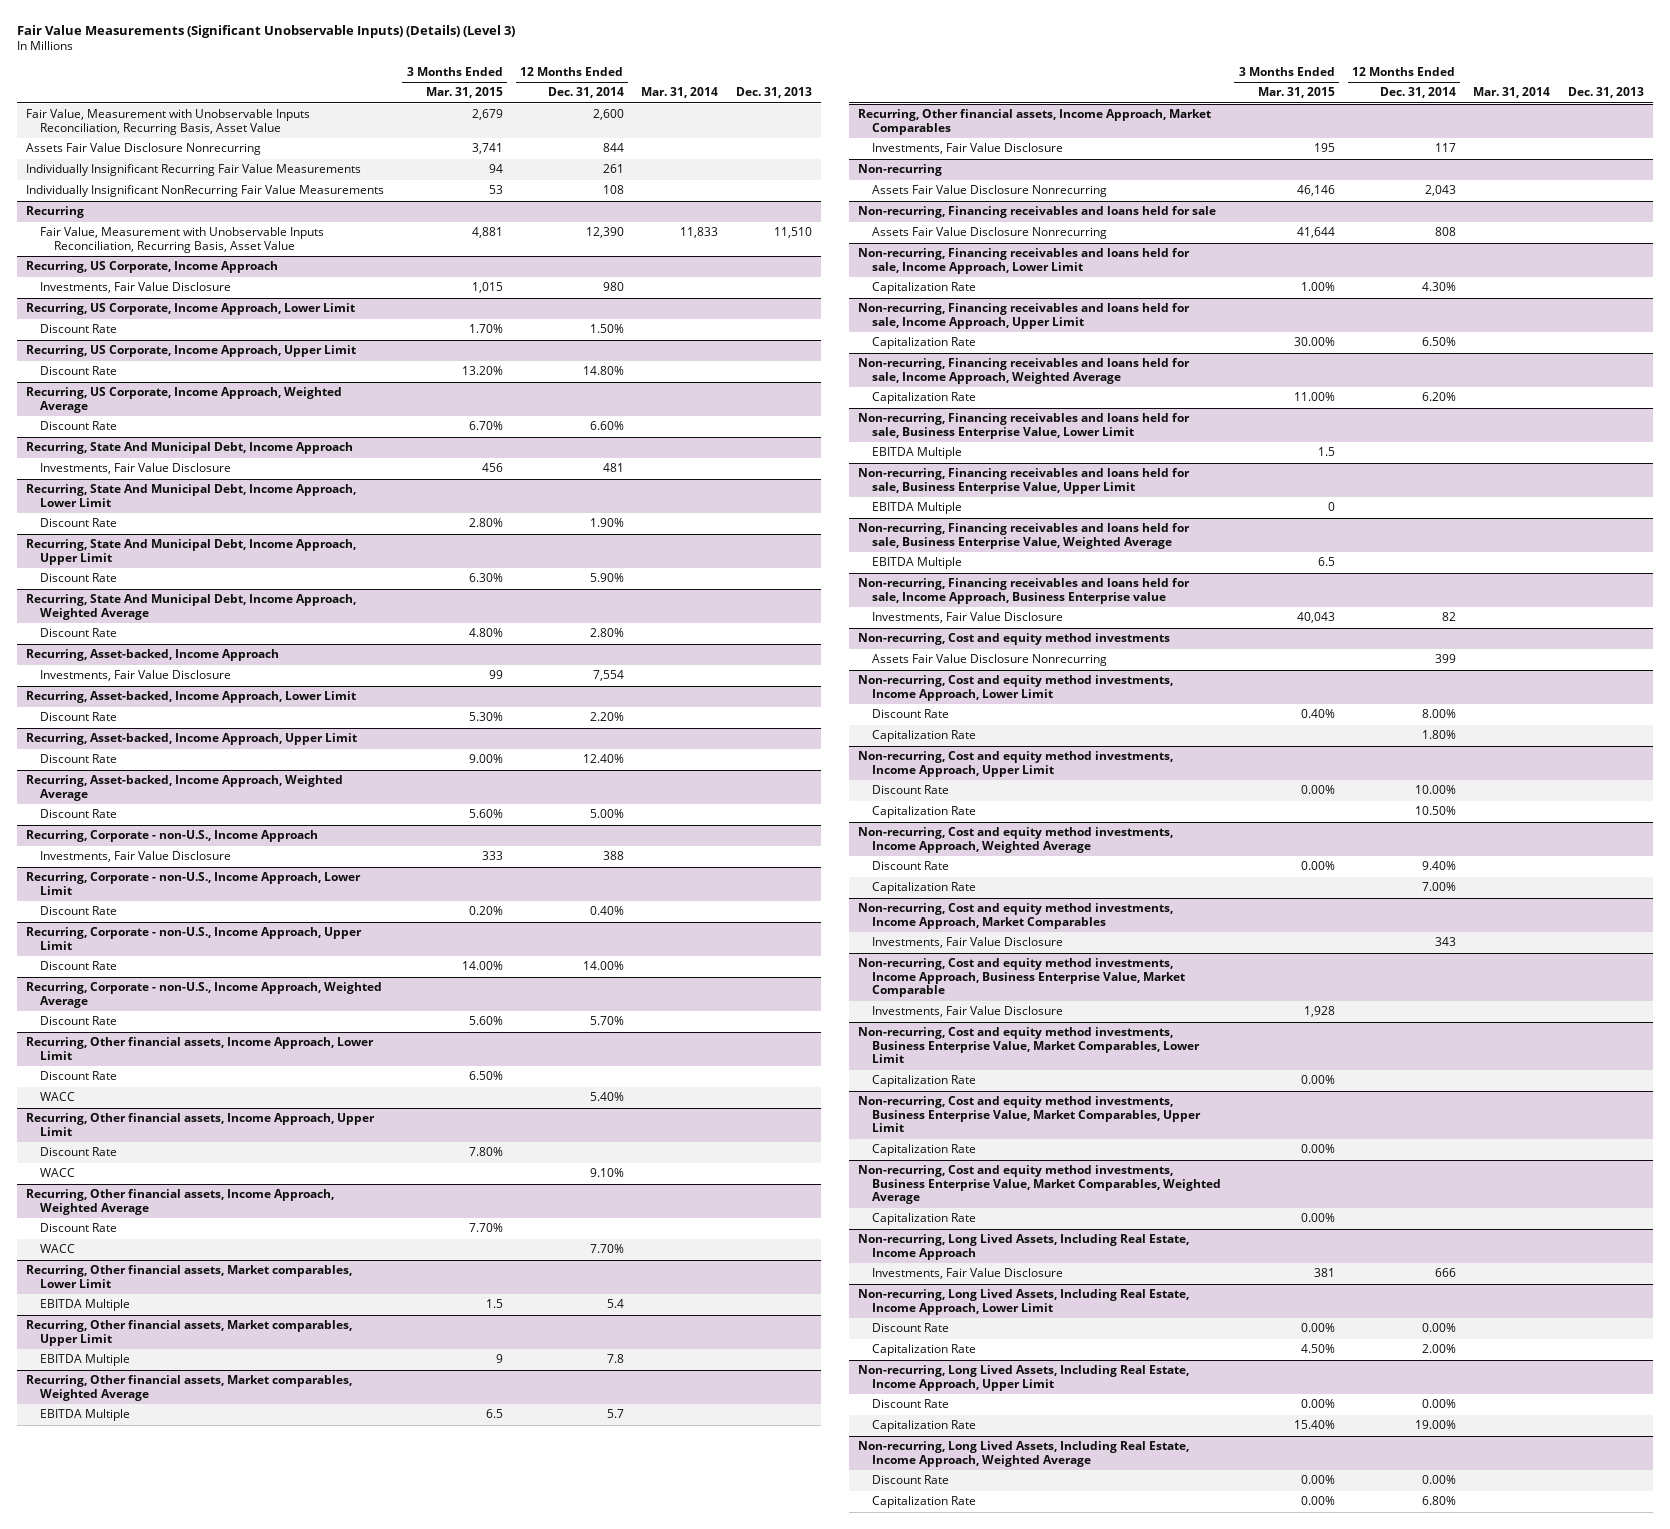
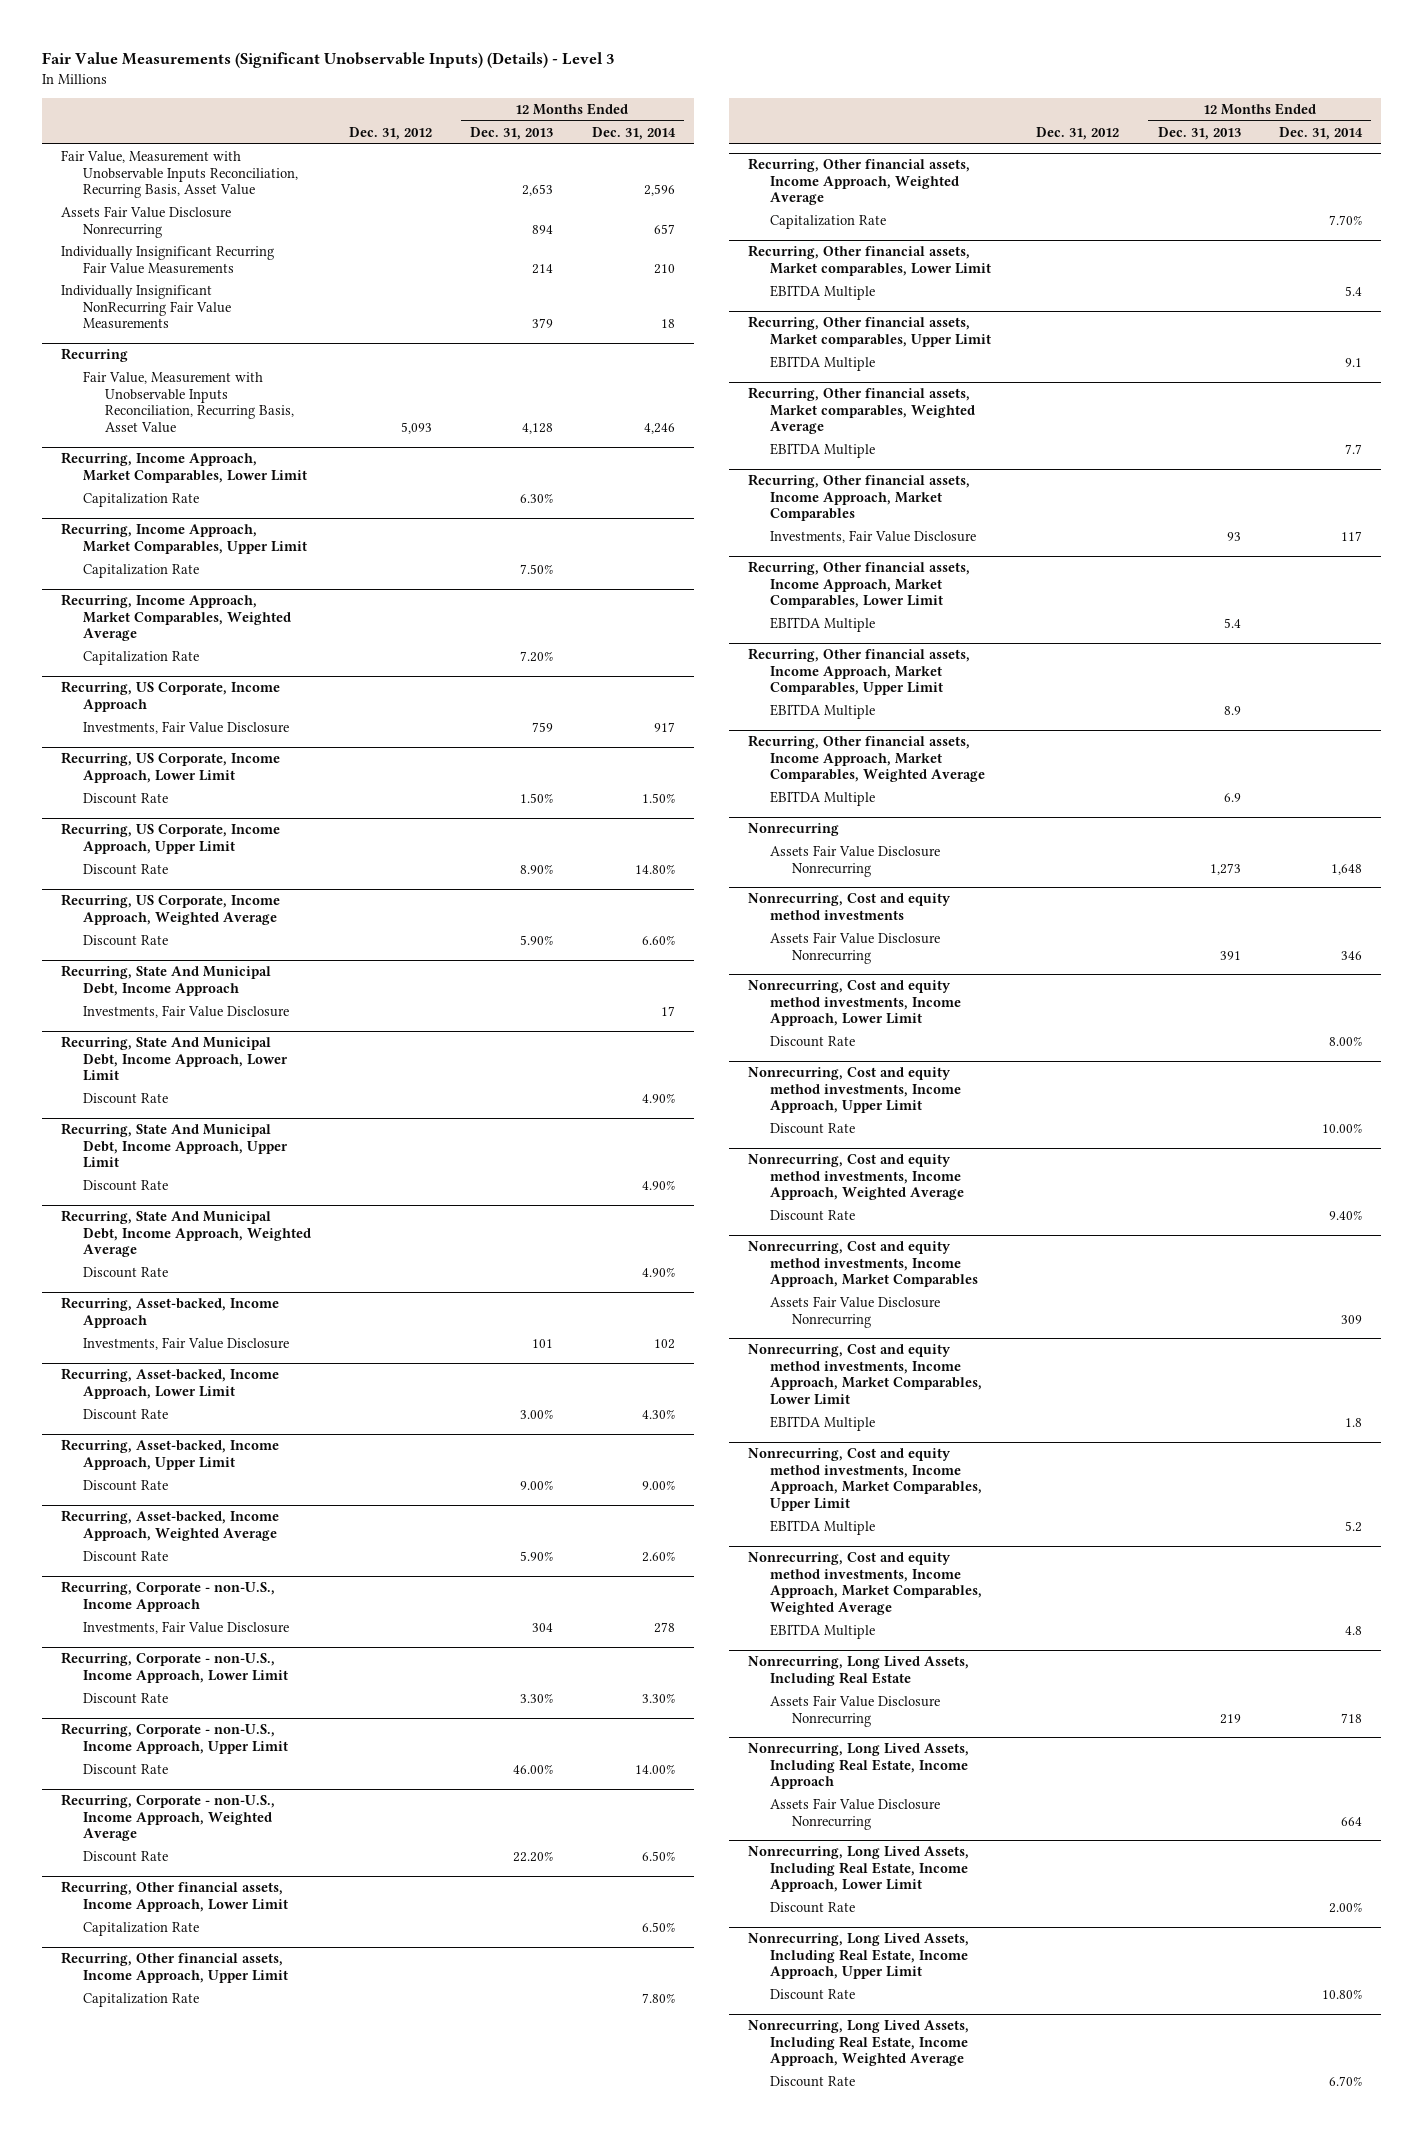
- Fair Value Measurements (Significant Unobservable Inputs) (Details) (Level 3)
+ Fair Value Measurements (Significant Unobservable Inputs) (Details) - Level 3
- | 3 Months Ended Mar. 31, 2015 | 12 Months Ended Dec. 31, 2014 | Mar. 31, 2014 | Dec. 31, 2013
+ | Dec. 31, 2012 | 12 Months Ended Dec. 31, 2013 | 12 Months Ended Dec. 31, 2014
- Fair Value, Measurement with Unobservable Inputs Reconciliation, Recurring Basis, Asset Value | 2,679 | 2,600 | |
- Assets Fair Value Disclosure Nonrecurring | 3,741 | 844 | |
- Individually Insignificant Recurring Fair Value Measurements | 94 | 261 | |
- Individually Insignificant NonRecurring Fair Value Measurements | 53 | 108 | |
+ Fair Value, Measurement with Unobservable Inputs Reconciliation, Recurring Basis, Asset Value | | 2,653 | 2,596
+ Assets Fair Value Disclosure Nonrecurring | | 894 | 657
+ Individually Insignificant Recurring Fair Value Measurements | | 214 | 210
+ Individually Insignificant NonRecurring Fair Value Measurements | | 379 | 18
@ Recurring
- Fair Value, Measurement with Unobservable Inputs Reconciliation, Recurring Basis, Asset Value | 4,881 | 12,390 | 11,833 | 11,510
+ Fair Value, Measurement with Unobservable Inputs Reconciliation, Recurring Basis, Asset Value | 5,093 | 4,128 | 4,246
+ Recurring, Income Approach, Market Comparables, Lower Limit
+ Capitalization Rate | | 6.30% |
+ Recurring, Income Approach, Market Comparables, Upper Limit
+ Capitalization Rate | | 7.50% |
+ Recurring, Income Approach, Market Comparables, Weighted Average
+ Capitalization Rate | | 7.20% |
@ Recurring, US Corporate, Income Approach
- Investments, Fair Value Disclosure | 1,015 | 980 | |
+ Investments, Fair Value Disclosure | | 759 | 917
@ Recurring, State And Municipal Debt, Income Approach
- Investments, Fair Value Disclosure | 456 | 481 | |
+ Investments, Fair Value Disclosure | | | 17
@ Recurring, State And Municipal Debt, Income Approach, Lower Limit
- Discount Rate | 2.80% | 1.90% | |
+ Discount Rate | | | 4.90%
@ Recurring, State And Municipal Debt, Income Approach, Upper Limit
- Discount Rate | 6.30% | 5.90% | |
+ Discount Rate | | | 4.90%
@ Recurring, State And Municipal Debt, Income Approach, Weighted Average
- Discount Rate | 4.80% | 2.80% | |
+ Discount Rate | | | 4.90%
@ Recurring, Asset-backed, Income Approach
- Investments, Fair Value Disclosure | 99 | 7,554 | |
+ Investments, Fair Value Disclosure | | 101 | 102
@ Recurring, Asset-backed, Income Approach, Lower Limit
- Discount Rate | 5.30% | 2.20% | |
+ Discount Rate | | 3.00% | 4.30%
@ Recurring, Asset-backed, Income Approach, Upper Limit
- Discount Rate | 9.00% | 12.40% | |
+ Discount Rate | | 9.00% | 9.00%
@ Recurring, Asset-backed, Income Approach, Weighted Average
- Discount Rate | 5.60% | 5.00% | |
+ Discount Rate | | 5.90% | 2.60%
@ Recurring, Corporate - non-U.S., Income Approach
- Investments, Fair Value Disclosure | 333 | 388 | |
+ Investments, Fair Value Disclosure | | 304 | 278
@ Recurring, Corporate - non-U.S., Income Approach, Lower Limit
- Discount Rate | 0.20% | 0.40% | |
+ Discount Rate | | 3.30% | 3.30%
@ Recurring, Corporate - non-U.S., Income Approach, Weighted Average
- Discount Rate | 5.60% | 5.70% | |
+ Discount Rate | | 22.20% | 6.50%
@ Recurring, Other financial assets, Income Approach, Lower Limit
- Discount Rate | 6.50% | | |
- WACC | | 5.40% | |
+ Capitalization Rate | | | 6.50%
@ Recurring, Other financial assets, Income Approach, Upper Limit
- Discount Rate | 7.80% | | |
- WACC | | 9.10% | |
+ Capitalization Rate | | | 7.80%
@ Recurring, Other financial assets, Income Approach, Weighted Average
- Discount Rate | 7.70% | | |
- WACC | | 7.70% | |
+ Capitalization Rate | | | 7.70%
@ Recurring, Other financial assets, Market comparables, Upper Limit
- EBITDA Multiple | 9 | 7.8 | |
+ EBITDA Multiple | | | 9.1
@ Recurring, Other financial assets, Market comparables, Weighted Average
- EBITDA Multiple | 6.5 | 5.7 | |
+ EBITDA Multiple | | | 7.7
- Non-recurring
- Assets Fair Value Disclosure Nonrecurring | 46,146 | 2,043 | |
- Non-recurring, Financing receivables and loans held for sale
- Assets Fair Value Disclosure Nonrecurring | 41,644 | 808 | |
- Non-recurring, Financing receivables and loans held for sale, Income Approach, Lower Limit
- Capitalization Rate | 1.00% | 4.30% | |
- Non-recurring, Financing receivables and loans held for sale, Income Approach, Upper Limit
- Capitalization Rate | 30.00% | 6.50% | |
- Non-recurring, Financing receivables and loans held for sale, Income Approach, Weighted Average
- Capitalization Rate | 11.00% | 6.20% | |
- Non-recurring, Financing receivables and loans held for sale, Business Enterprise Value, Lower Limit
+ Recurring, Other financial assets, Income Approach, Market Comparables, Lower Limit
- Non-recurring, Financing receivables and loans held for sale, Business Enterprise Value, Upper Limit
+ Recurring, Other financial assets, Income Approach, Market Comparables, Upper Limit
- Non-recurring, Financing receivables and loans held for sale, Business Enterprise Value, Weighted Average
+ Recurring, Other financial assets, Income Approach, Market Comparables, Weighted Average
- Non-recurring, Financing receivables and loans held for sale, Income Approach, Business Enterprise value
- Investments, Fair Value Disclosure | 40,043 | 82 | |
- Non-recurring, Cost and equity method investments
- Assets Fair Value Disclosure Nonrecurring | | 399 | |
- Non-recurring, Cost and equity method investments, Income Approach, Lower Limit
+ Nonrecurring
+ Assets Fair Value Disclosure Nonrecurring | | 1,273 | 1,648
+ Nonrecurring, Cost and equity method investments
+ Assets Fair Value Disclosure Nonrecurring | | 391 | 346
+ Nonrecurring, Cost and equity method investments, Income Approach, Lower Limit
- Capitalization Rate | | 1.80% | |
- Non-recurring, Cost and equity method investments, Income Approach, Upper Limit
+ Nonrecurring, Cost and equity method investments, Income Approach, Upper Limit
- Capitalization Rate | | 10.50% | |
- Non-recurring, Cost and equity method investments, Income Approach, Weighted Average
+ Nonrecurring, Cost and equity method investments, Income Approach, Weighted Average
- Capitalization Rate | | 7.00% | |
- Non-recurring, Cost and equity method investments, Income Approach, Market Comparables
- Investments, Fair Value Disclosure | | 343 | |
- Non-recurring, Cost and equity method investments, Income Approach, Business Enterprise Value, Market Comparable
- Investments, Fair Value Disclosure | 1,928 | | |
- Non-recurring, Cost and equity method investments, Business Enterprise Value, Market Comparables, Lower Limit
- Capitalization Rate | 0.00% | | |
- Non-recurring, Cost and equity method investments, Business Enterprise Value, Market Comparables, Upper Limit
- Capitalization Rate | 0.00% | | |
- Non-recurring, Cost and equity method investments, Business Enterprise Value, Market Comparables, Weighted Average
- Capitalization Rate | 0.00% | | |
- Non-recurring, Long Lived Assets, Including Real Estate, Income Approach
- Investments, Fair Value Disclosure | 381 | 666 | |
- Non-recurring, Long Lived Assets, Including Real Estate, Income Approach, Lower Limit
- Discount Rate | 0.00% | 0.00% | |
- Capitalization Rate | 4.50% | 2.00% | |
- Non-recurring, Long Lived Assets, Including Real Estate, Income Approach, Upper Limit
- Discount Rate | 0.00% | 0.00% | |
- Capitalization Rate | 15.40% | 19.00% | |
- Non-recurring, Long Lived Assets, Including Real Estate, Income Approach, Weighted Average
- Discount Rate | 0.00% | 0.00% | |
- Capitalization Rate | 0.00% | 6.80% | |
+ Nonrecurring, Cost and equity method investments, Income Approach, Market Comparables
+ Assets Fair Value Disclosure Nonrecurring | | | 309
+ Nonrecurring, Cost and equity method investments, Income Approach, Market Comparables, Lower Limit
+ EBITDA Multiple | | | 1.8
+ Nonrecurring, Cost and equity method investments, Income Approach, Market Comparables, Upper Limit
+ EBITDA Multiple | | | 5.2
+ Nonrecurring, Cost and equity method investments, Income Approach, Market Comparables, Weighted Average
+ EBITDA Multiple | | | 4.8
+ Nonrecurring, Long Lived Assets, Including Real Estate
+ Assets Fair Value Disclosure Nonrecurring | | 219 | 718
+ Nonrecurring, Long Lived Assets, Including Real Estate, Income Approach
+ Assets Fair Value Disclosure Nonrecurring | | | 664
+ Nonrecurring, Long Lived Assets, Including Real Estate, Income Approach, Lower Limit
+ Discount Rate | | | 2.00%
+ Nonrecurring, Long Lived Assets, Including Real Estate, Income Approach, Upper Limit
+ Discount Rate | | | 10.80%
+ Nonrecurring, Long Lived Assets, Including Real Estate, Income Approach, Weighted Average
+ Discount Rate | | | 6.70%

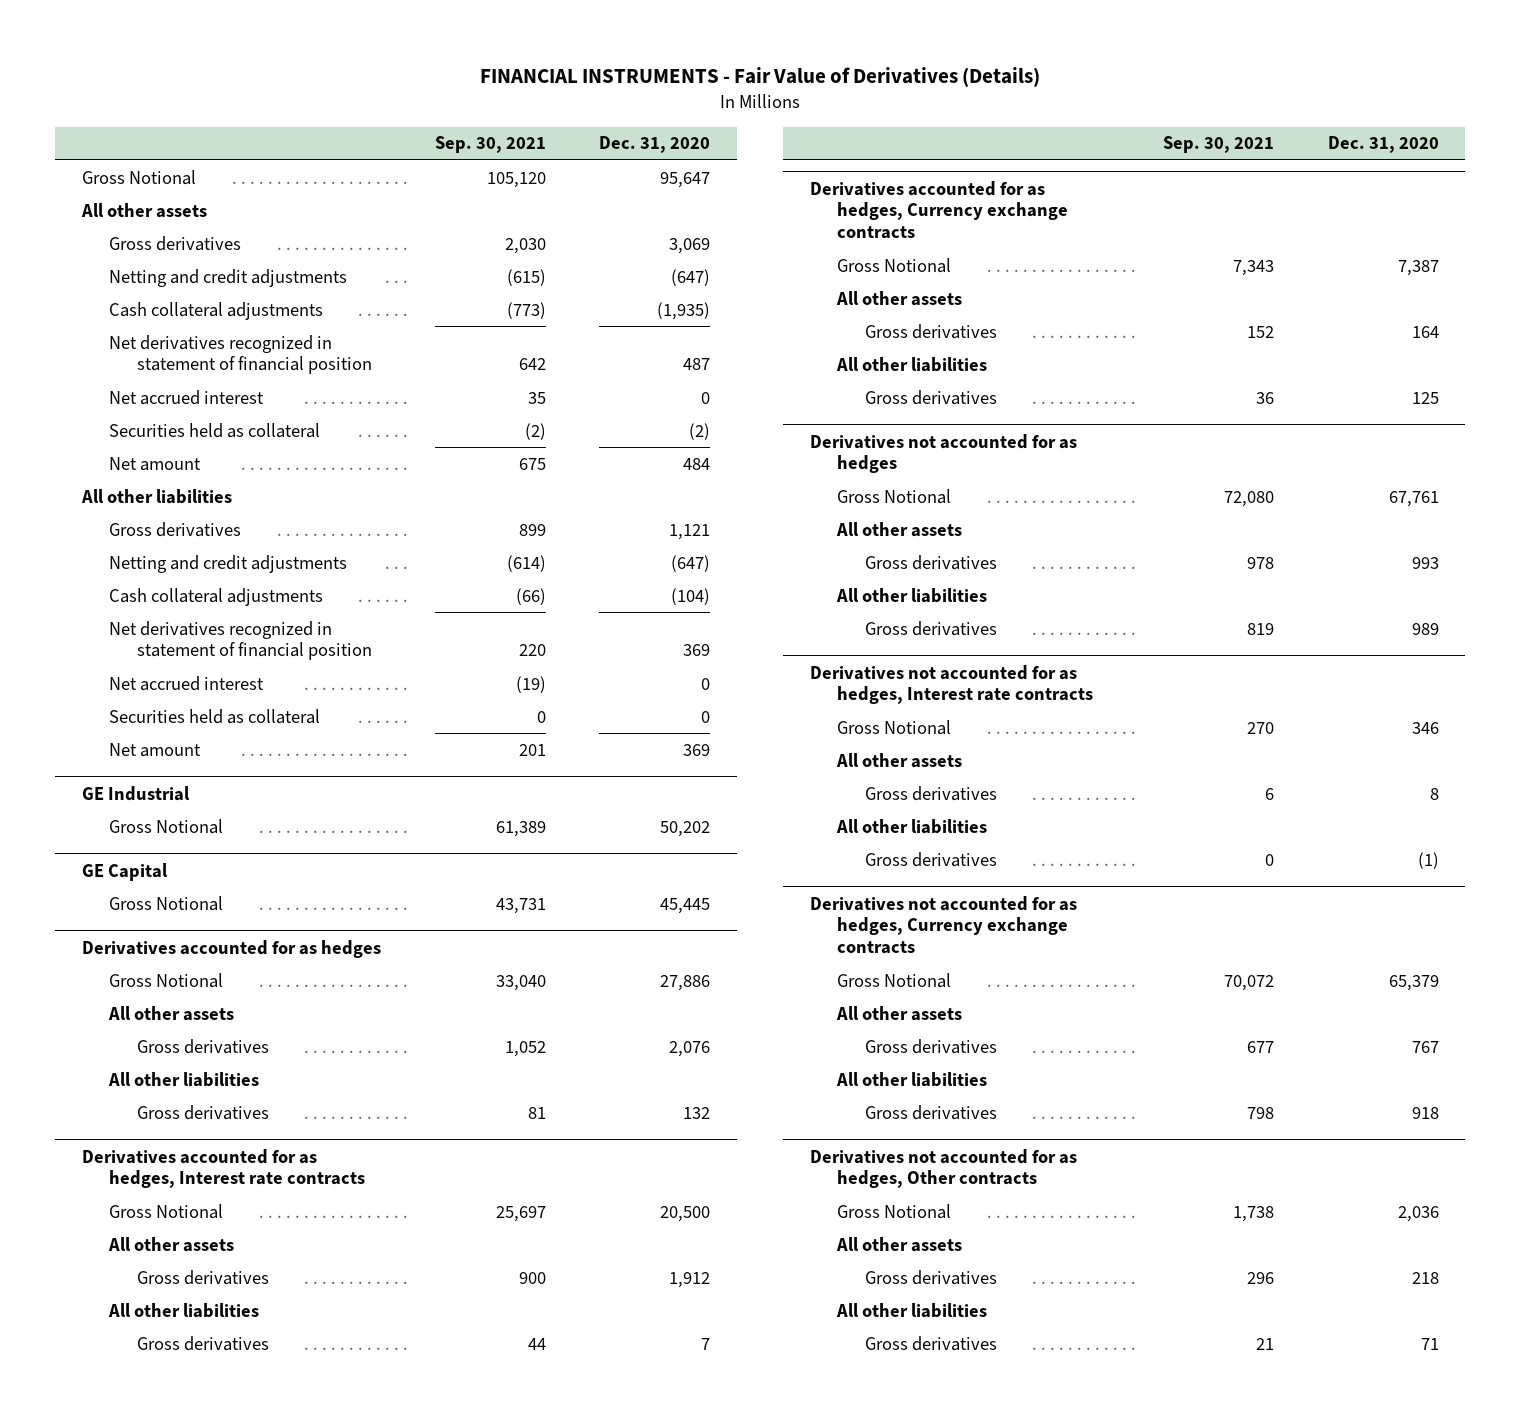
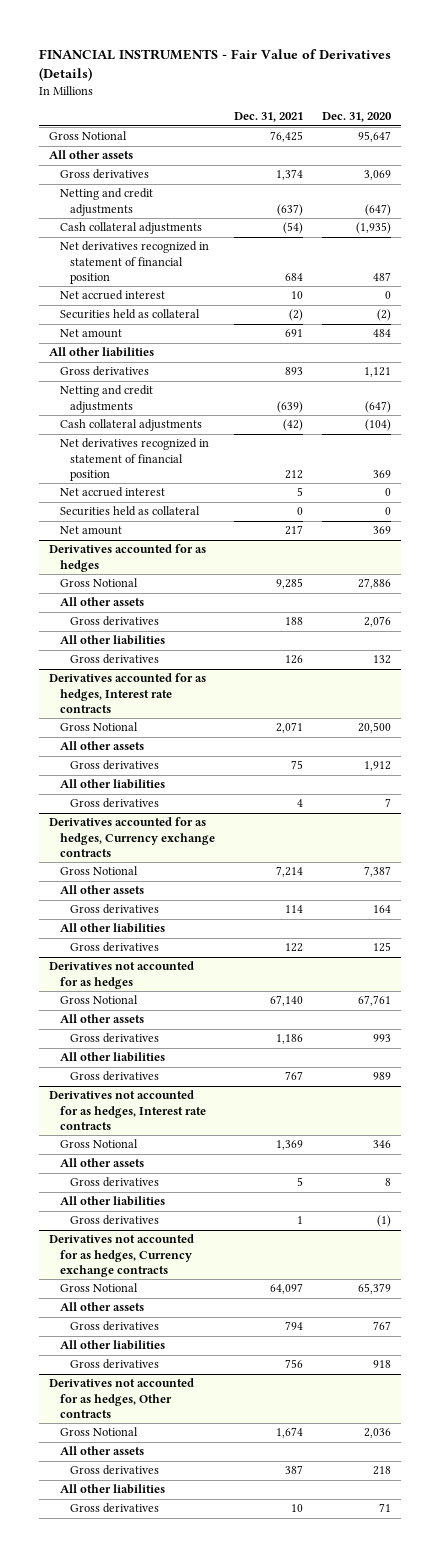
- | Sep. 30, 2021 | Dec. 31, 2020
+ | Dec. 31, 2021 | Dec. 31, 2020
- GE Industrial
- Gross Notional | 61,389 | 50,202
- GE Capital
- Gross Notional | 43,731 | 45,445

